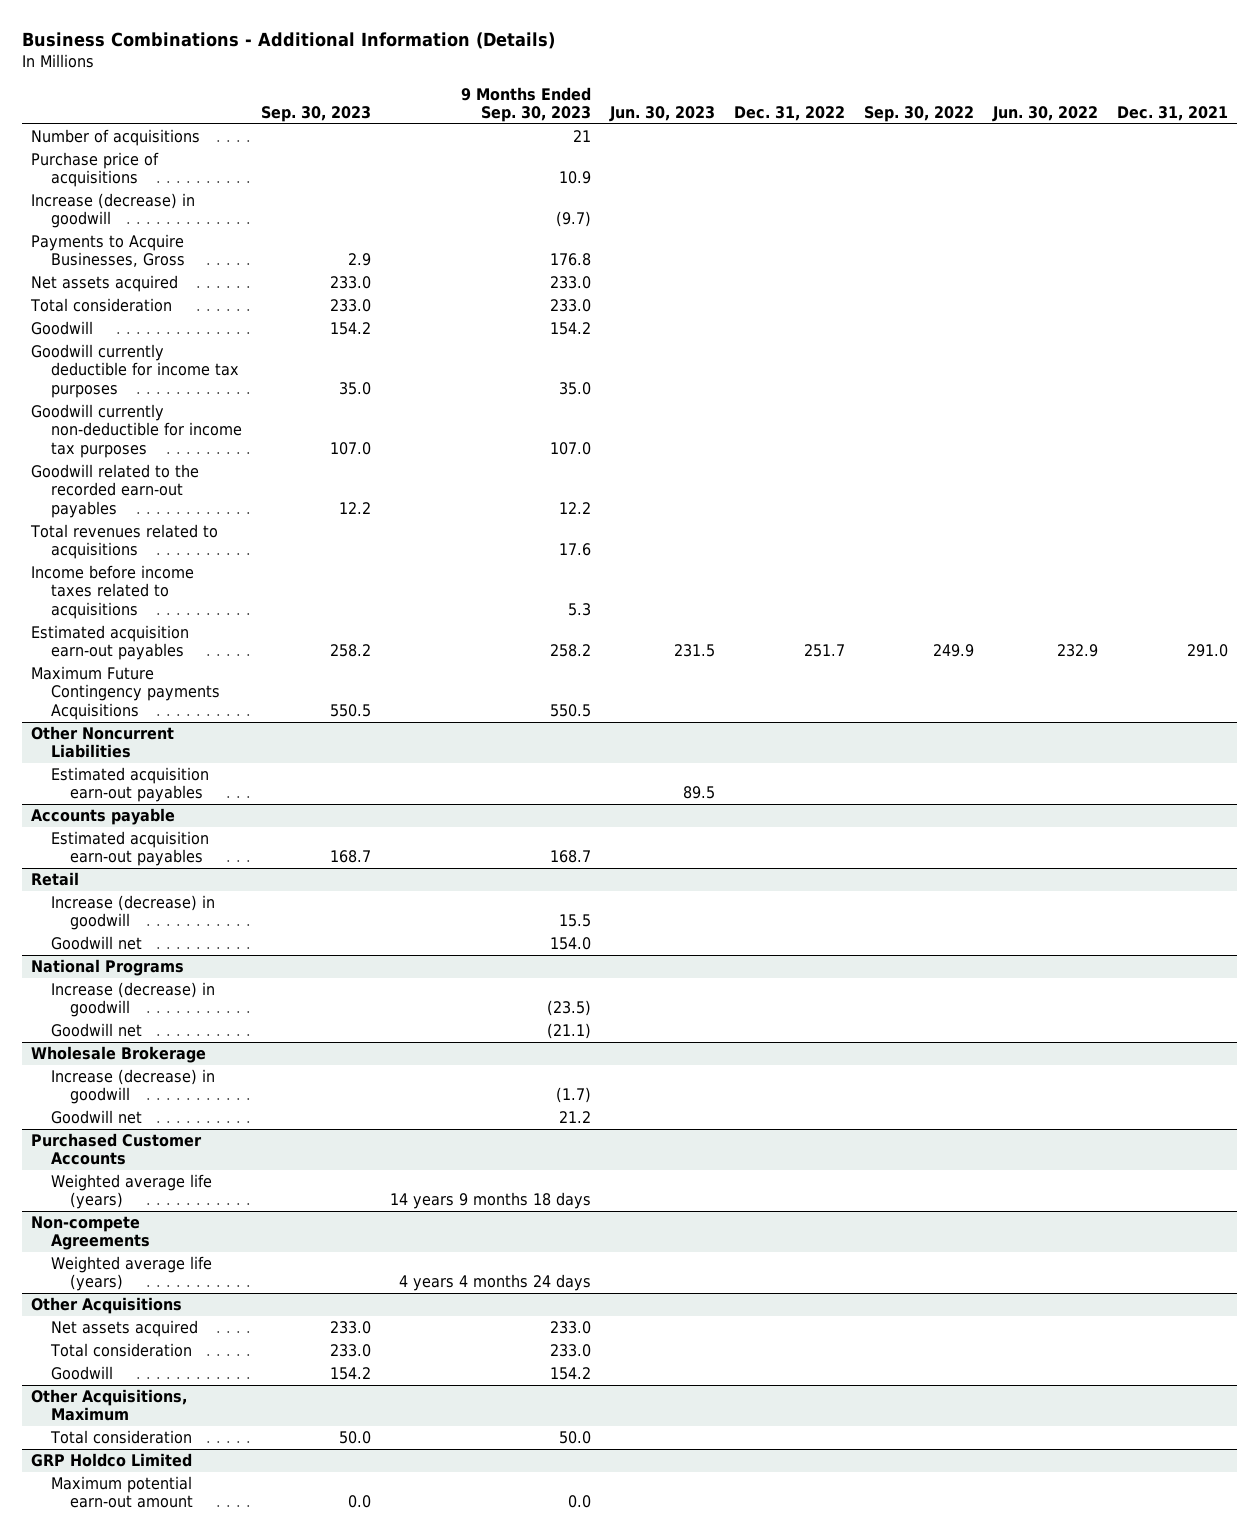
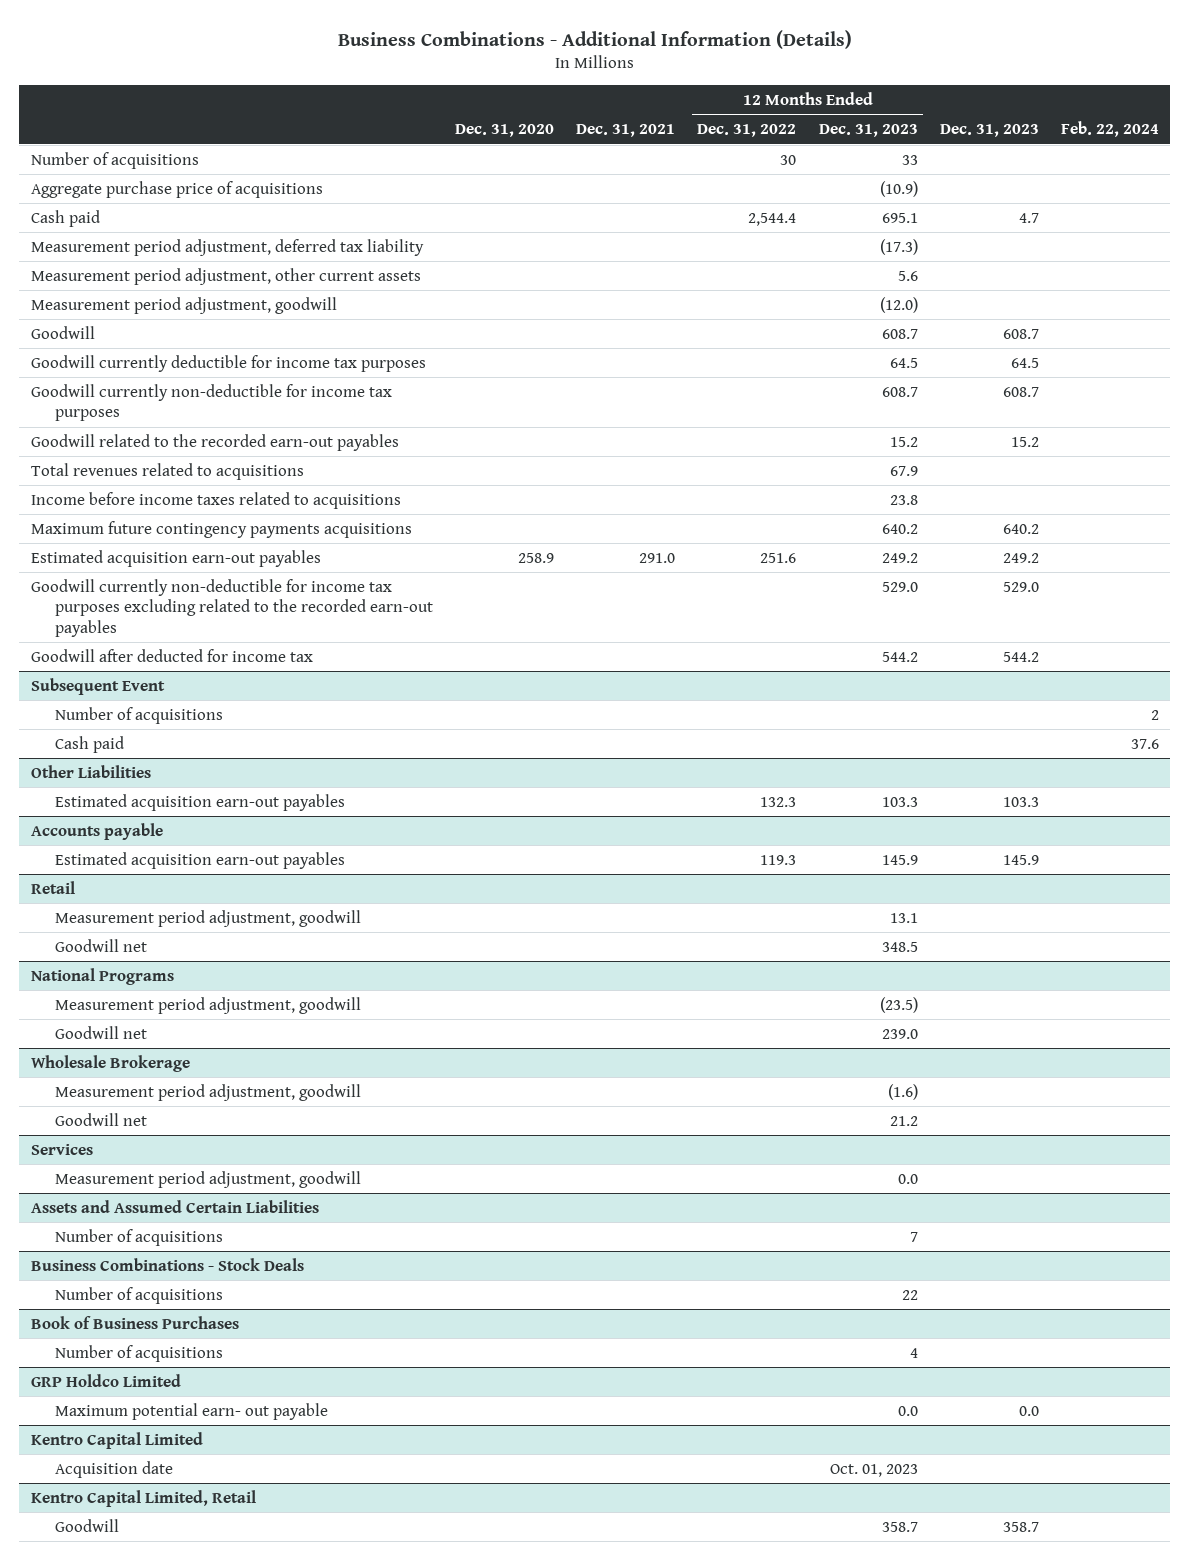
- | Sep. 30, 2023 | 9 Months Ended Sep. 30, 2023 | Jun. 30, 2023 | Dec. 31, 2022 | Sep. 30, 2022 | Jun. 30, 2022 | Dec. 31, 2021
+ | Dec. 31, 2020 | Dec. 31, 2021 | 12 Months Ended Dec. 31, 2022 | 12 Months Ended Dec. 31, 2023 | Dec. 31, 2023 | Feb. 22, 2024
- Purchase price of acquisitions | | 10.9 | | | | |
- Increase (decrease) in goodwill | | (9.7) | | | | |
- Payments to Acquire Businesses, Gross | 2.9 | 176.8 | | | | |
- Net assets acquired | 233.0 | 233.0 | | | | |
- Total consideration | 233.0 | 233.0 | | | | |
+ Aggregate purchase price of acquisitions | | | | (10.9) | |
+ Cash paid | | | 2,544.4 | 695.1 | 4.7 |
+ Measurement period adjustment, deferred tax liability | | | | (17.3) | |
+ Measurement period adjustment, other current assets | | | | 5.6 | |
+ Measurement period adjustment, goodwill | | | | (12.0) | |
+ Maximum future contingency payments acquisitions | | | | 640.2 | 640.2 |
- Maximum Future Contingency payments Acquisitions | 550.5 | 550.5 | | | | |
- Other Noncurrent Liabilities
+ Goodwill currently non-deductible for income tax purposes excluding related to the recorded earn-out payables | | | | 529.0 | 529.0 |
+ Goodwill after deducted for income tax | | | | 544.2 | 544.2 |
+ Subsequent Event
+ Number of acquisitions | | | | | | 2
+ Cash paid | | | | | | 37.6
+ Other Liabilities
@ Retail
- Increase (decrease) in goodwill | | 15.5 | | | | |
+ Measurement period adjustment, goodwill | | | | 13.1 | |
@ National Programs
- Increase (decrease) in goodwill | | (23.5) | | | | |
+ Measurement period adjustment, goodwill | | | | (23.5) | |
@ Wholesale Brokerage
- Increase (decrease) in goodwill | | (1.7) | | | | |
+ Measurement period adjustment, goodwill | | | | (1.6) | |
- Purchased Customer Accounts
- Weighted average life (years) | | 14 years 9 months 18 days | | | | |
- Non-compete Agreements
- Weighted average life (years) | | 4 years 4 months 24 days | | | | |
- Other Acquisitions
- Net assets acquired | 233.0 | 233.0 | | | | |
- Total consideration | 233.0 | 233.0 | | | | |
- Goodwill | 154.2 | 154.2 | | | | |
- Other Acquisitions, Maximum
- Total consideration | 50.0 | 50.0 | | | | |
+ Services
+ Measurement period adjustment, goodwill | | | | 0.0 | |
+ Assets and Assumed Certain Liabilities
+ Number of acquisitions | | | | 7 | |
+ Business Combinations - Stock Deals
+ Number of acquisitions | | | | 22 | |
+ Book of Business Purchases
+ Number of acquisitions | | | | 4 | |
@ GRP Holdco Limited
- Maximum potential earn-out amount | 0.0 | 0.0 | | | | |
+ Maximum potential earn- out payable | | | | 0.0 | 0.0 |
+ Kentro Capital Limited
+ Acquisition date | | | | Oct. 01, 2023 | |
+ Kentro Capital Limited, Retail
+ Goodwill | | | | 358.7 | 358.7 |

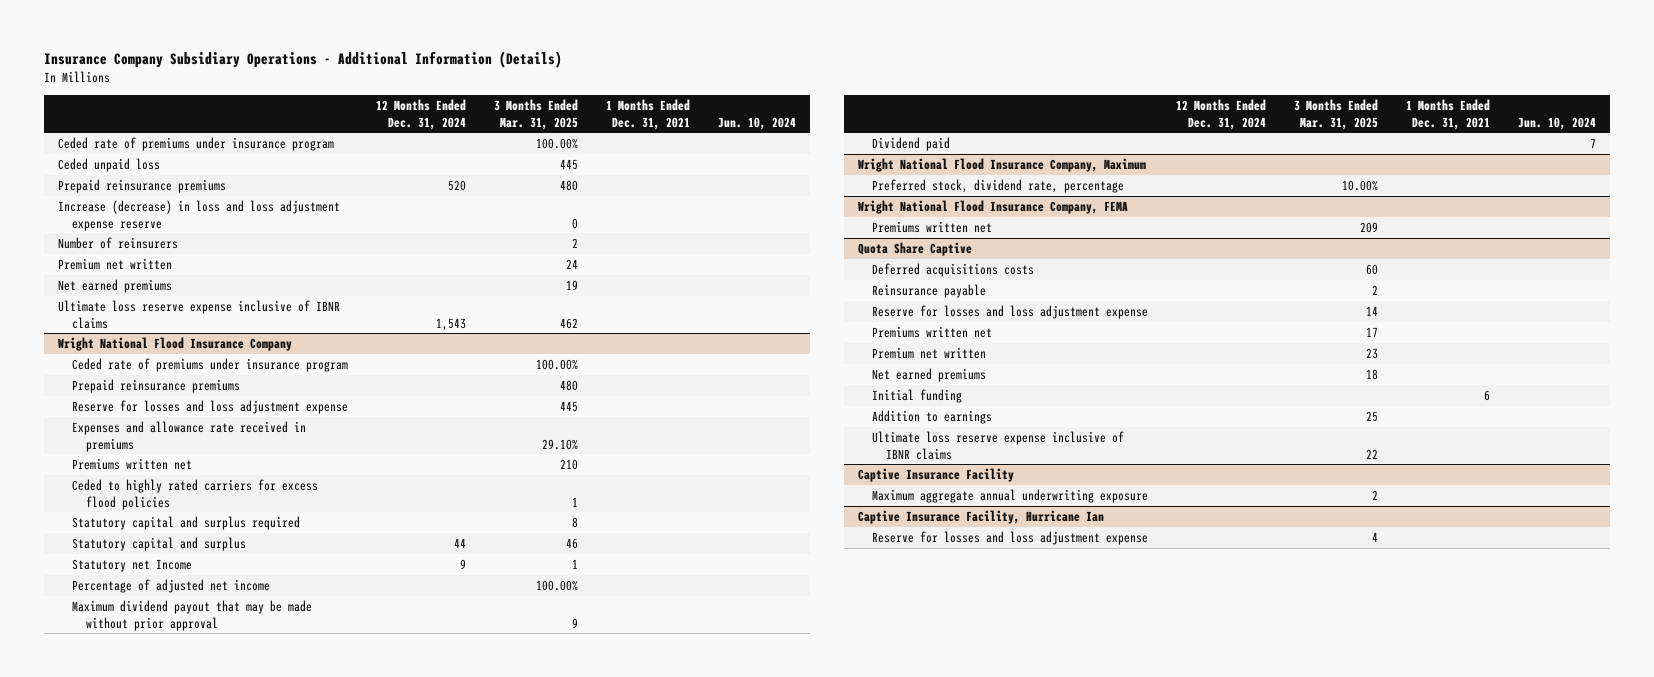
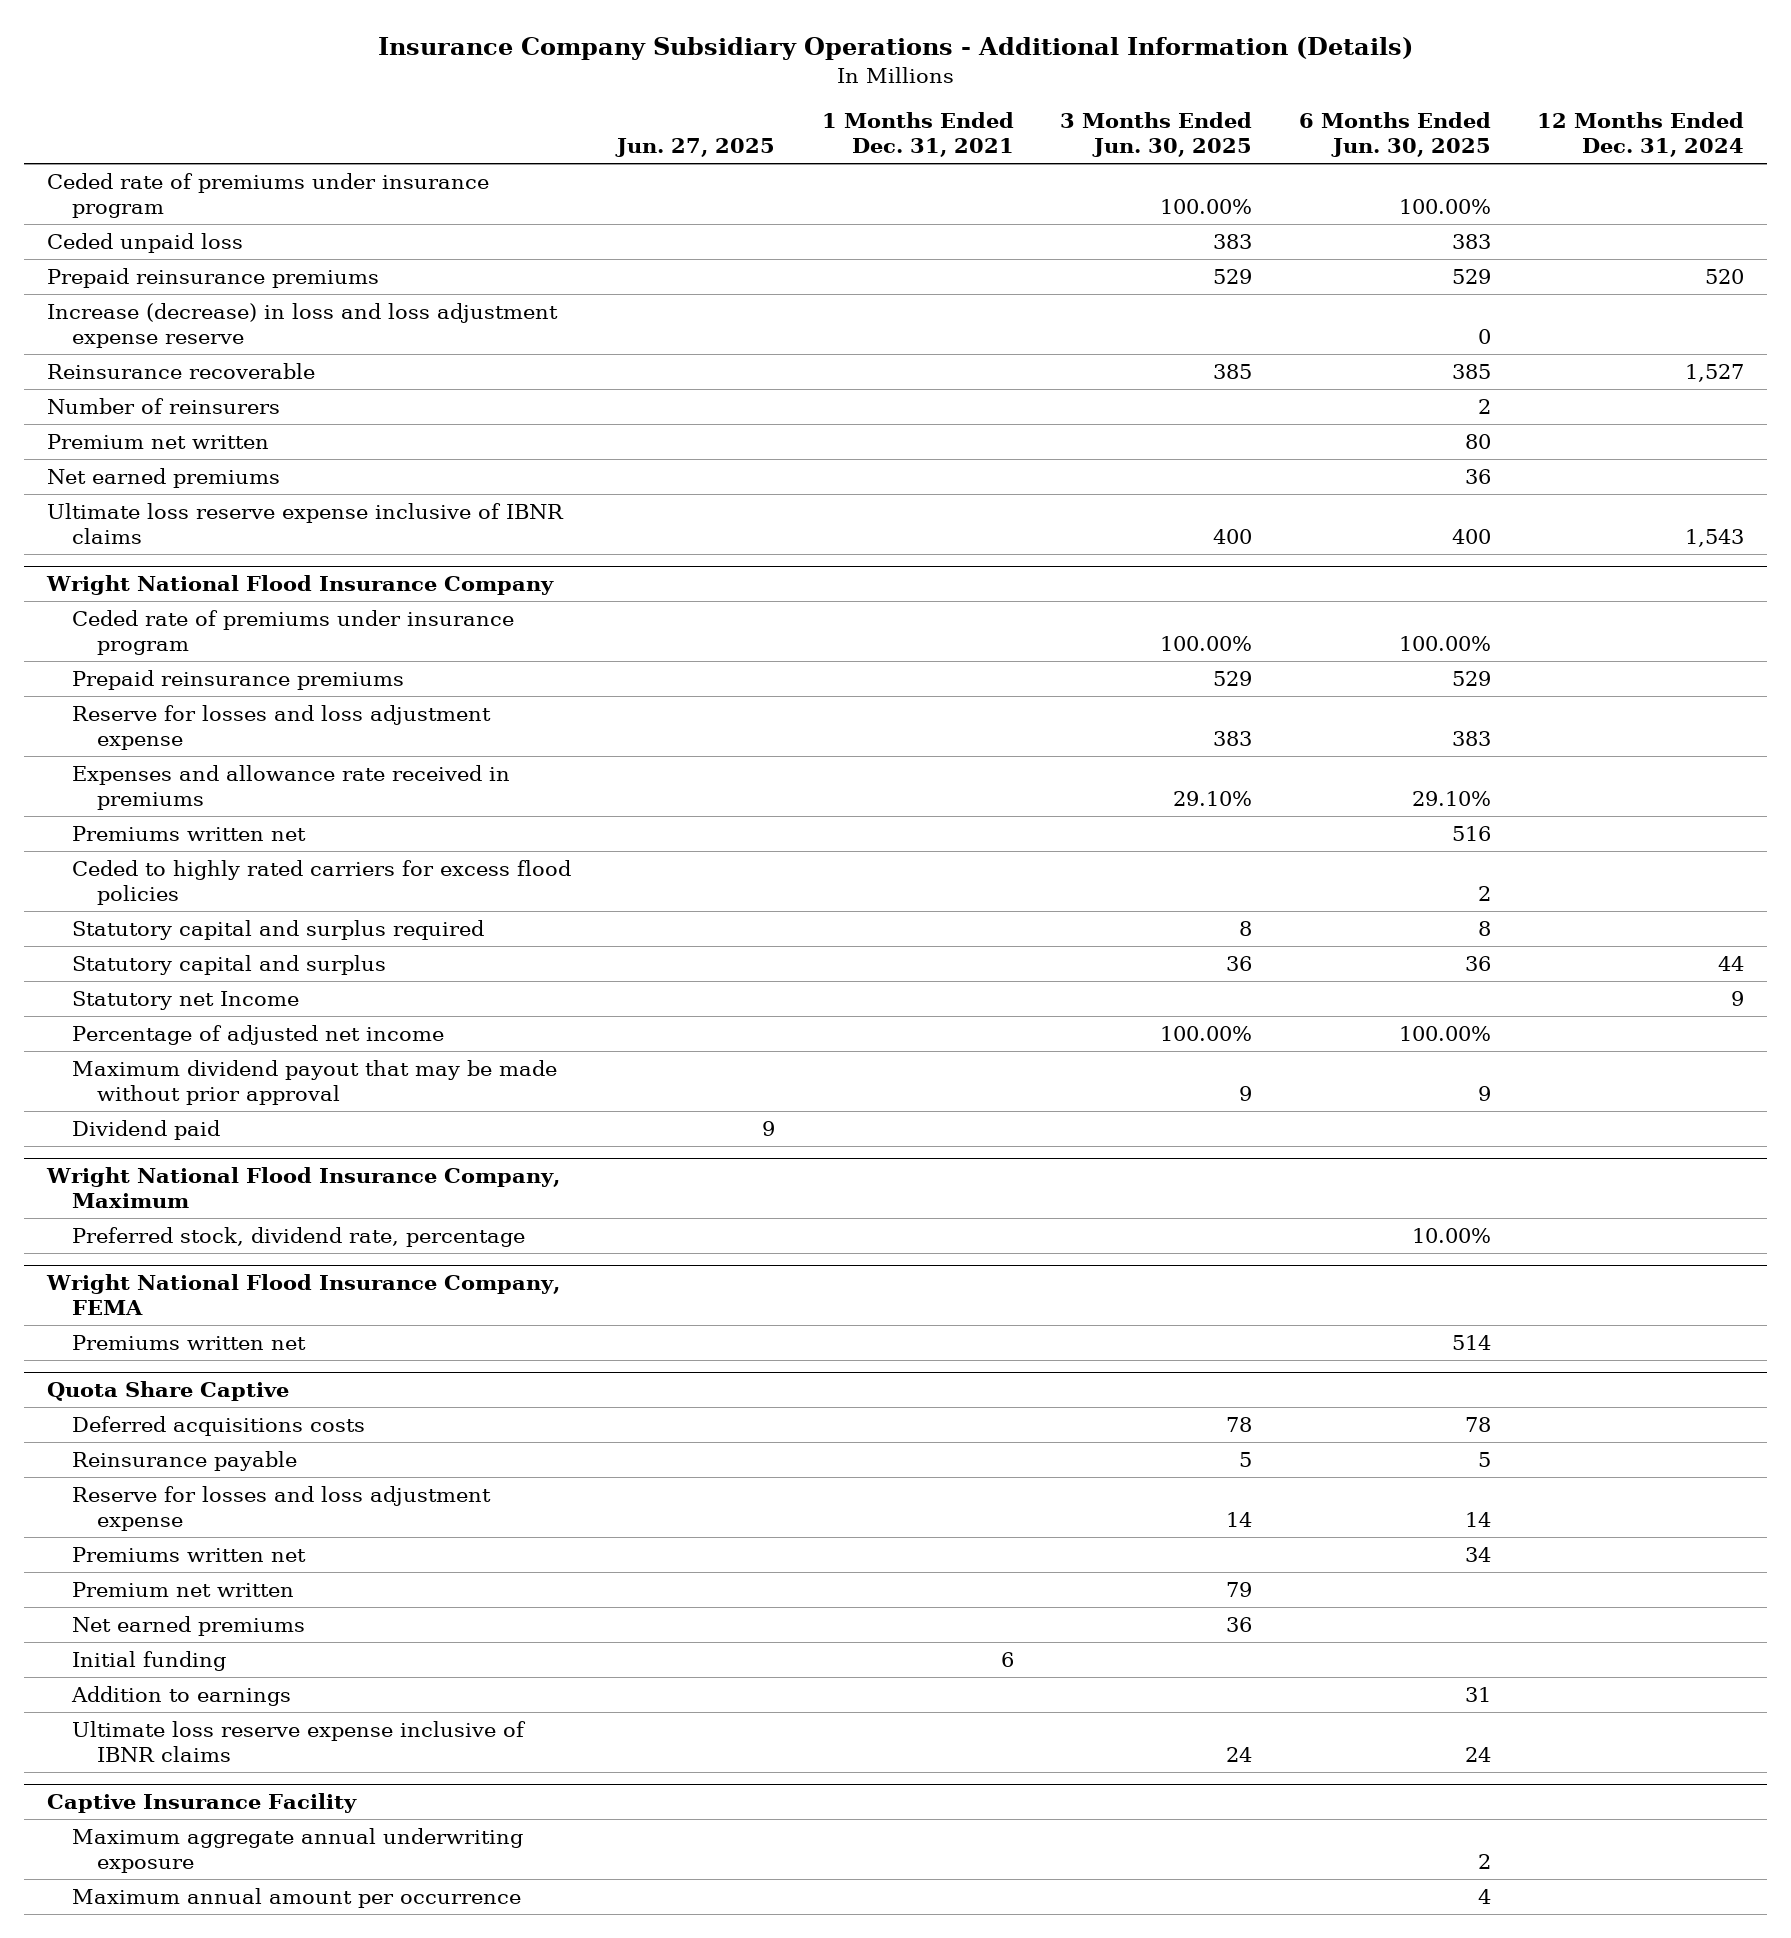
- | 12 Months Ended Dec. 31, 2024 | 3 Months Ended Mar. 31, 2025 | 1 Months Ended Dec. 31, 2021 | Jun. 10, 2024
+ | Jun. 27, 2025 | 1 Months Ended Dec. 31, 2021 | 3 Months Ended Jun. 30, 2025 | 6 Months Ended Jun. 30, 2025 | 12 Months Ended Dec. 31, 2024
+ Reinsurance recoverable | | | 385 | 385 | 1,527
- Captive Insurance Facility, Hurricane Ian
- Reserve for losses and loss adjustment expense | | 4 | |
@ Captive Insurance Facility
+ Maximum annual amount per occurrence | | | | 4 |

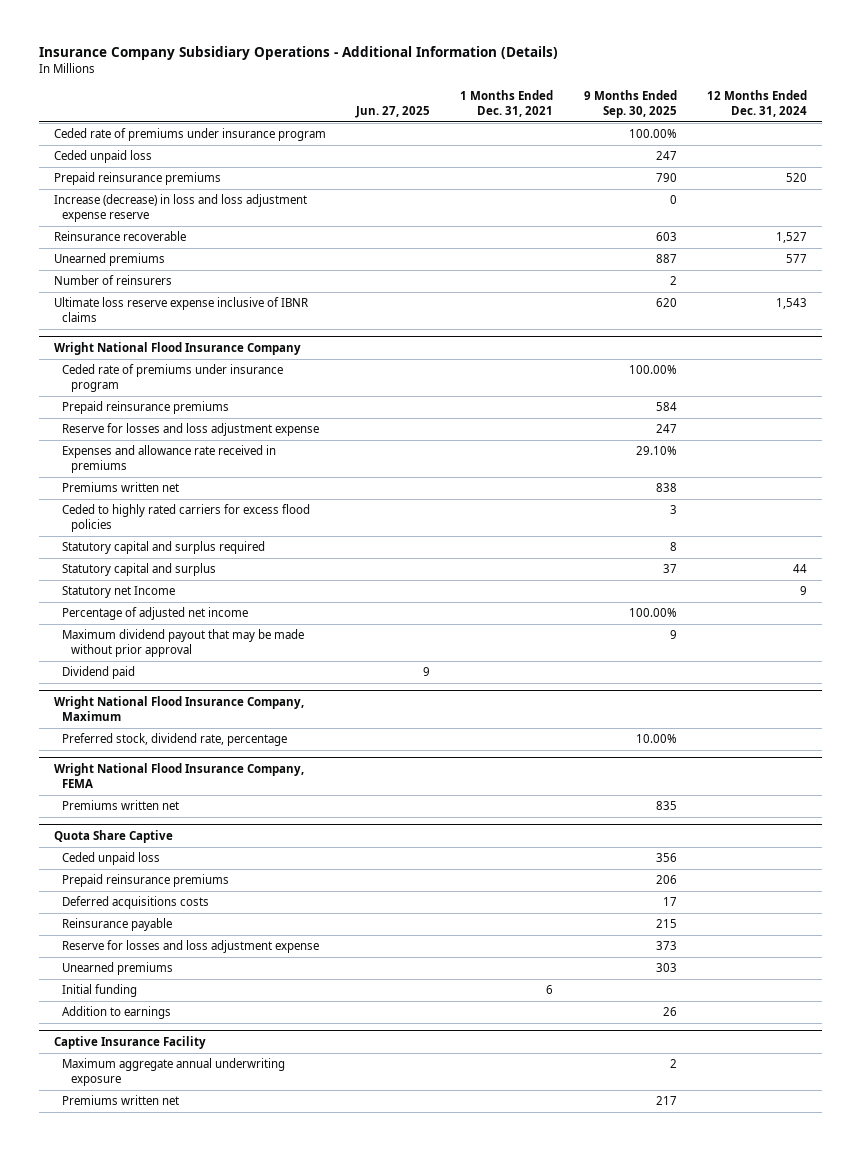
- | Jun. 27, 2025 | 1 Months Ended Dec. 31, 2021 | 3 Months Ended Jun. 30, 2025 | 6 Months Ended Jun. 30, 2025 | 12 Months Ended Dec. 31, 2024
+ | Jun. 27, 2025 | 1 Months Ended Dec. 31, 2021 | 9 Months Ended Sep. 30, 2025 | 12 Months Ended Dec. 31, 2024
+ Unearned premiums | | | 887 | 577
- Premium net written | | | | 80 |
- Net earned premiums | | | | 36 |
@ Quota Share Captive
+ Ceded unpaid loss | | | 356 |
+ Prepaid reinsurance premiums | | | 206 |
- Premiums written net | | | | 34 |
- Premium net written | | | 79 | |
- Net earned premiums | | | 36 | |
+ Unearned premiums | | | 303 |
- Ultimate loss reserve expense inclusive of IBNR claims | | | 24 | 24 |
@ Captive Insurance Facility
- Maximum annual amount per occurrence | | | | 4 |
+ Premiums written net | | | 217 |

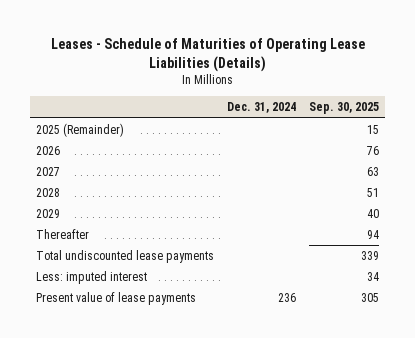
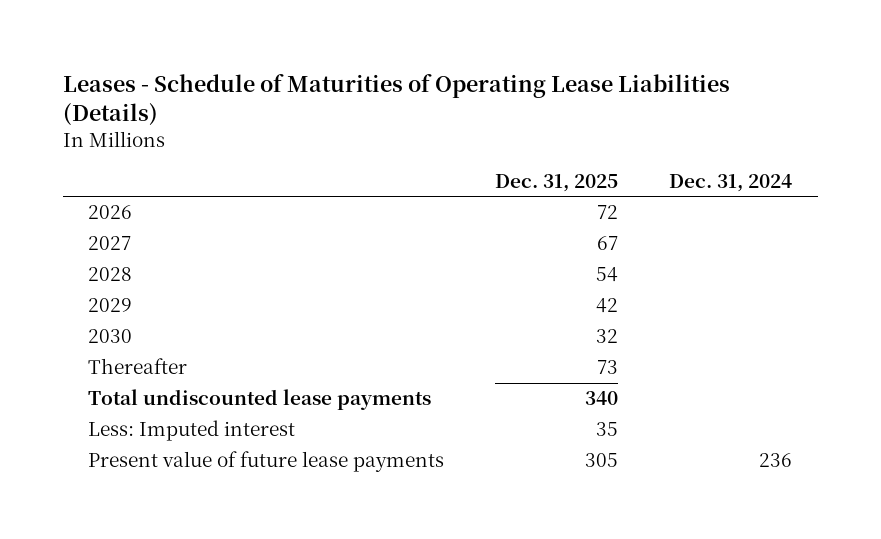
- | Dec. 31, 2024 | Sep. 30, 2025
+ | Dec. 31, 2025 | Dec. 31, 2024
- 2025 (Remainder) | | 15
+ 2030 | 32 |
- Less: imputed interest | | 34
- Present value of lease payments | 236 | 305
+ Less: Imputed interest | 35 |
+ Present value of future lease payments | 305 | 236

